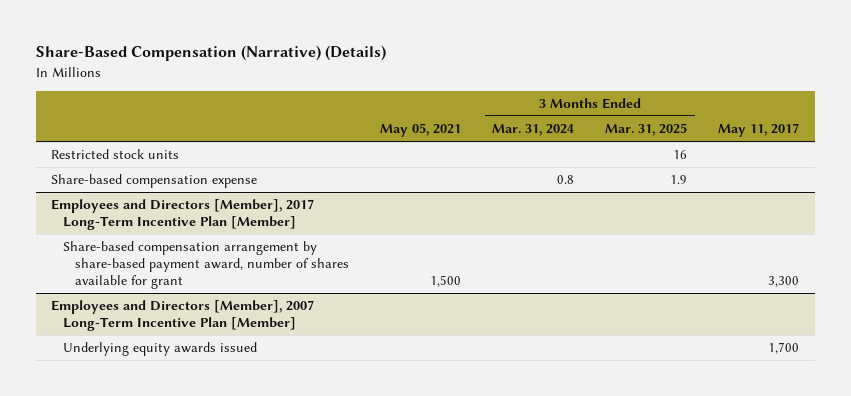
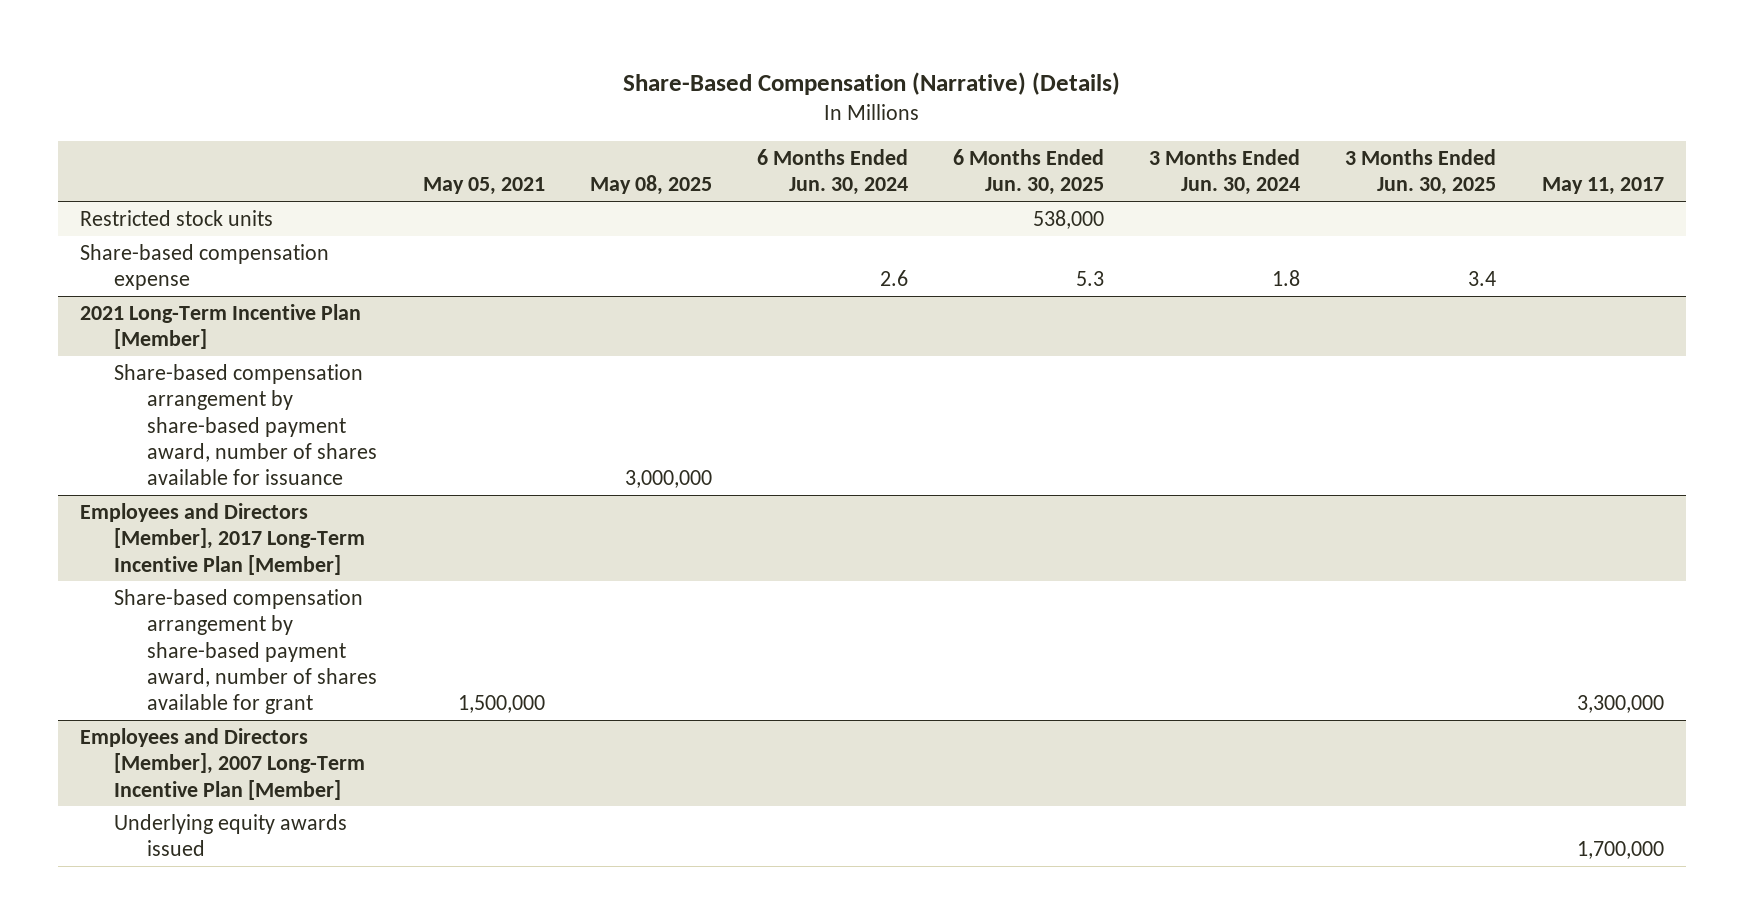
- | May 05, 2021 | 3 Months Ended Mar. 31, 2024 | 3 Months Ended Mar. 31, 2025 | May 11, 2017
+ | May 05, 2021 | May 08, 2025 | 6 Months Ended Jun. 30, 2024 | 6 Months Ended Jun. 30, 2025 | 3 Months Ended Jun. 30, 2024 | 3 Months Ended Jun. 30, 2025 | May 11, 2017
+ 2021 Long-Term Incentive Plan [Member]
+ Share-based compensation arrangement by share-based payment award, number of shares available for issuance | | 3,000,000 | | | | |
@ Employees and Directors [Member], 2017 Long-Term Incentive Plan [Member]
- Share-based compensation arrangement by share-based payment award, number of shares available for grant | 1,500 | | | 3,300
+ Share-based compensation arrangement by share-based payment award, number of shares available for grant | 1,500,000 | | | | | | 3,300,000
@ Employees and Directors [Member], 2007 Long-Term Incentive Plan [Member]
- Underlying equity awards issued | | | | 1,700
+ Underlying equity awards issued | | | | | | | 1,700,000

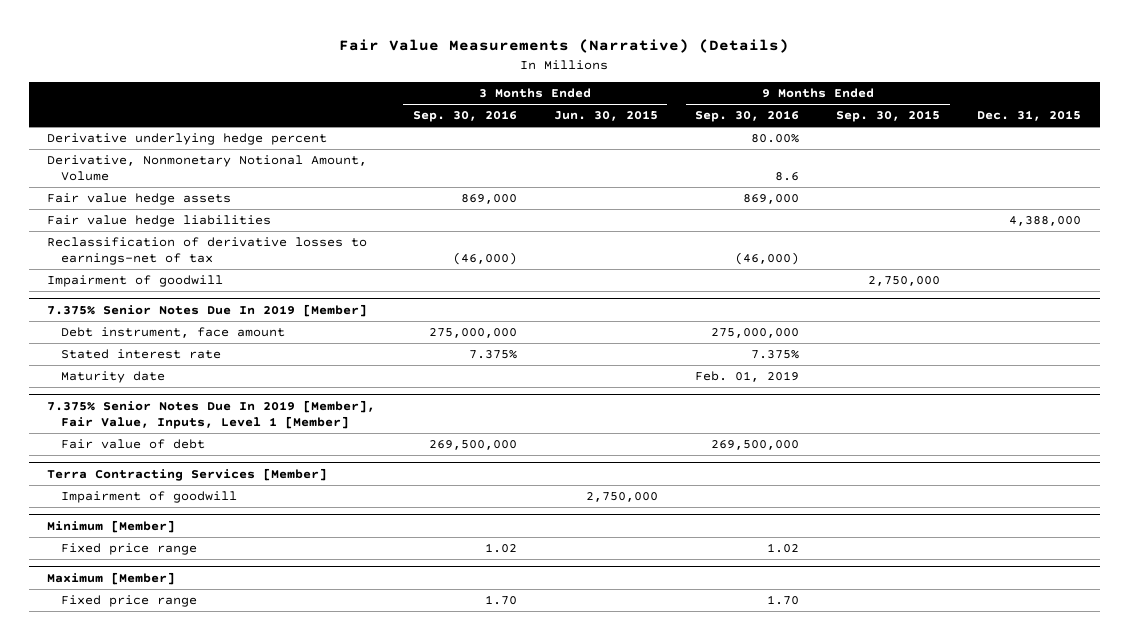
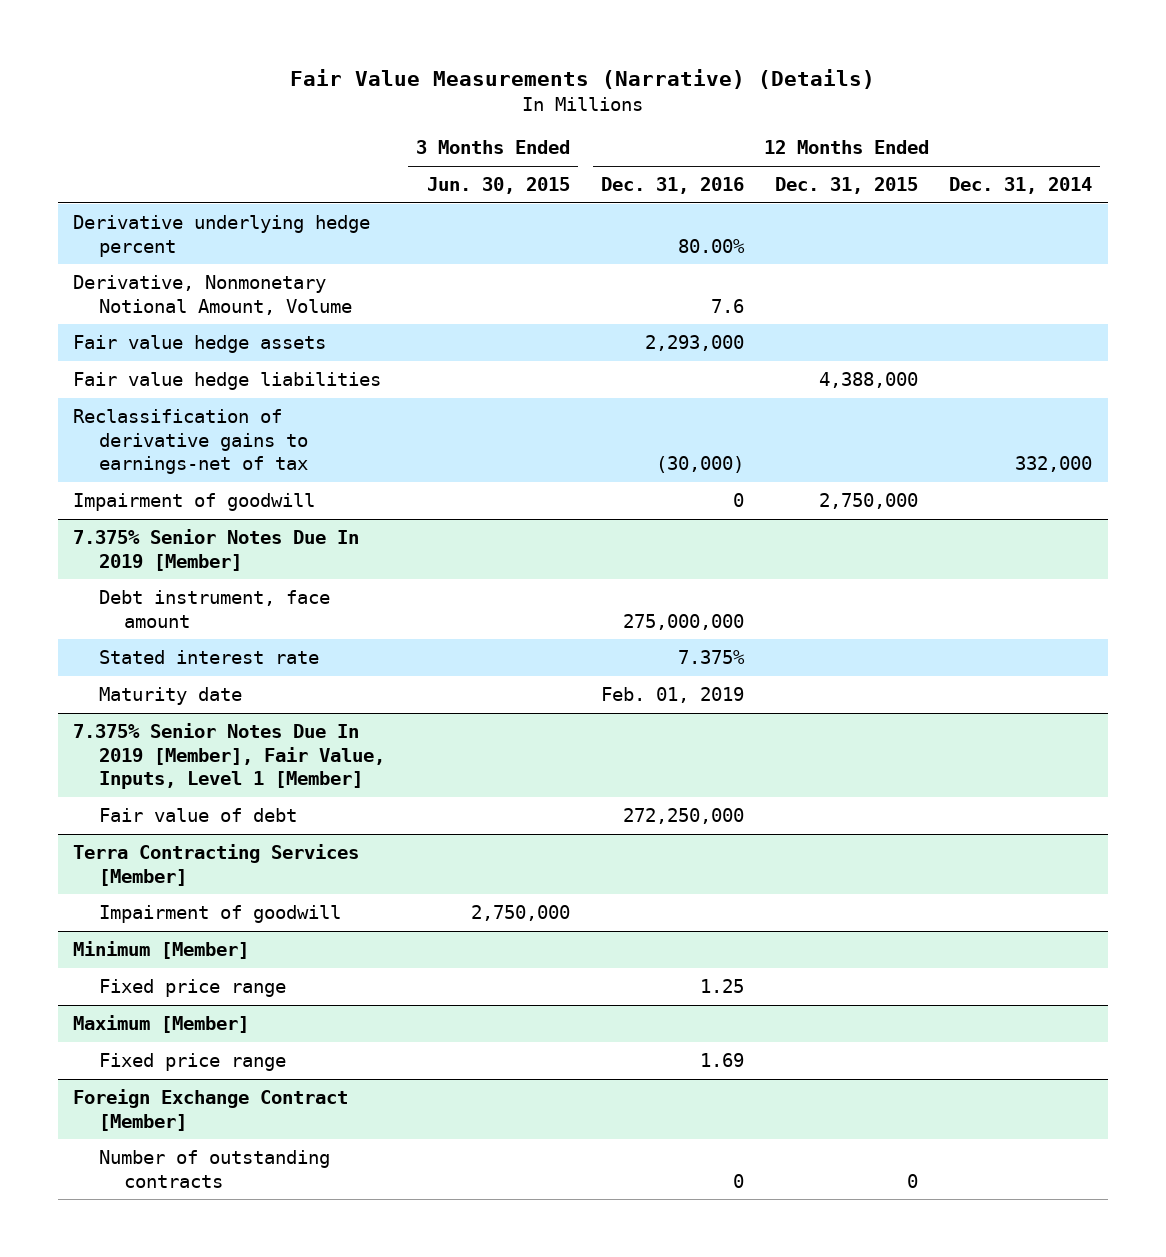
- | 3 Months Ended Sep. 30, 2016 | 3 Months Ended Jun. 30, 2015 | 9 Months Ended Sep. 30, 2016 | 9 Months Ended Sep. 30, 2015 | Dec. 31, 2015
+ | 3 Months Ended Jun. 30, 2015 | 12 Months Ended Dec. 31, 2016 | 12 Months Ended Dec. 31, 2015 | 12 Months Ended Dec. 31, 2014
- Reclassification of derivative losses to earnings-net of tax | (46,000) | | (46,000) | |
+ Reclassification of derivative gains to earnings-net of tax | | (30,000) | | 332,000
+ Foreign Exchange Contract [Member]
+ Number of outstanding contracts | | 0 | 0 |

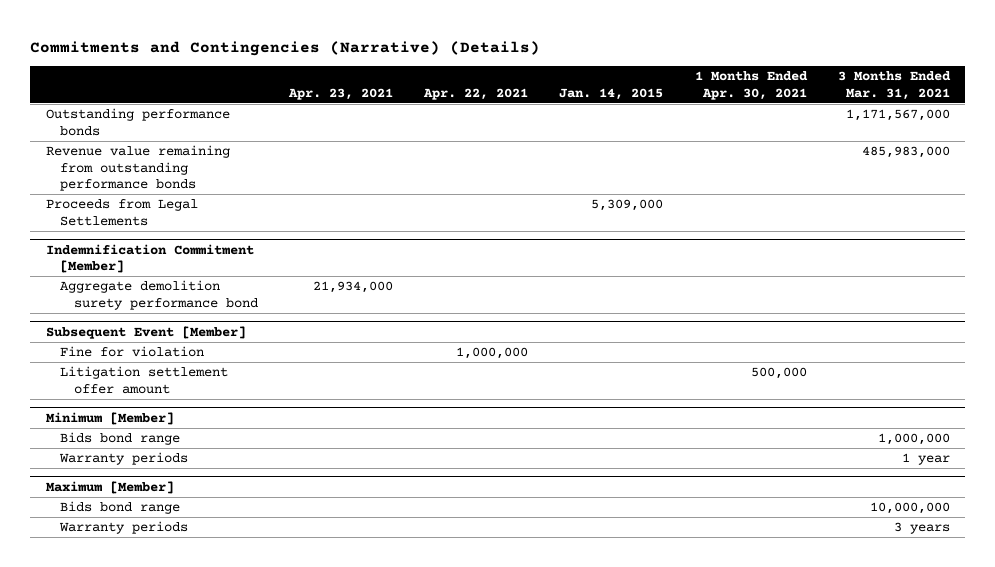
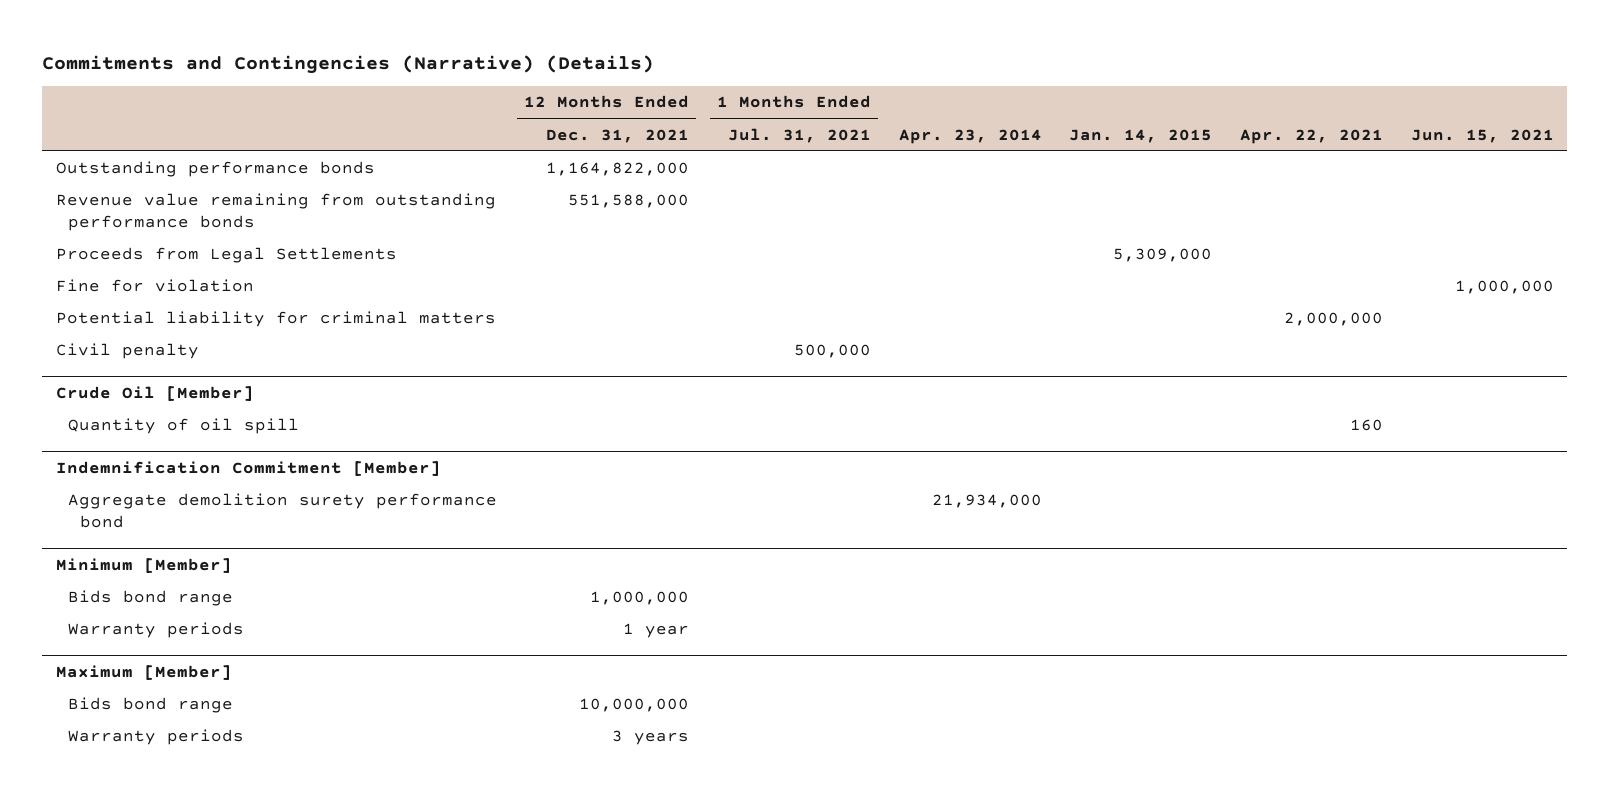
- | Apr. 23, 2021 | Apr. 22, 2021 | Jan. 14, 2015 | 1 Months Ended Apr. 30, 2021 | 3 Months Ended Mar. 31, 2021
+ | 12 Months Ended Dec. 31, 2021 | 1 Months Ended Jul. 31, 2021 | Apr. 23, 2014 | Jan. 14, 2015 | Apr. 22, 2021 | Jun. 15, 2021
+ Fine for violation | | | | | | 1,000,000
+ Potential liability for criminal matters | | | | | 2,000,000 |
+ Civil penalty | | 500,000 | | | |
+ Crude Oil [Member]
+ Quantity of oil spill | | | | | 160 |
- Subsequent Event [Member]
- Fine for violation | | 1,000,000 | | |
- Litigation settlement offer amount | | | | 500,000 |

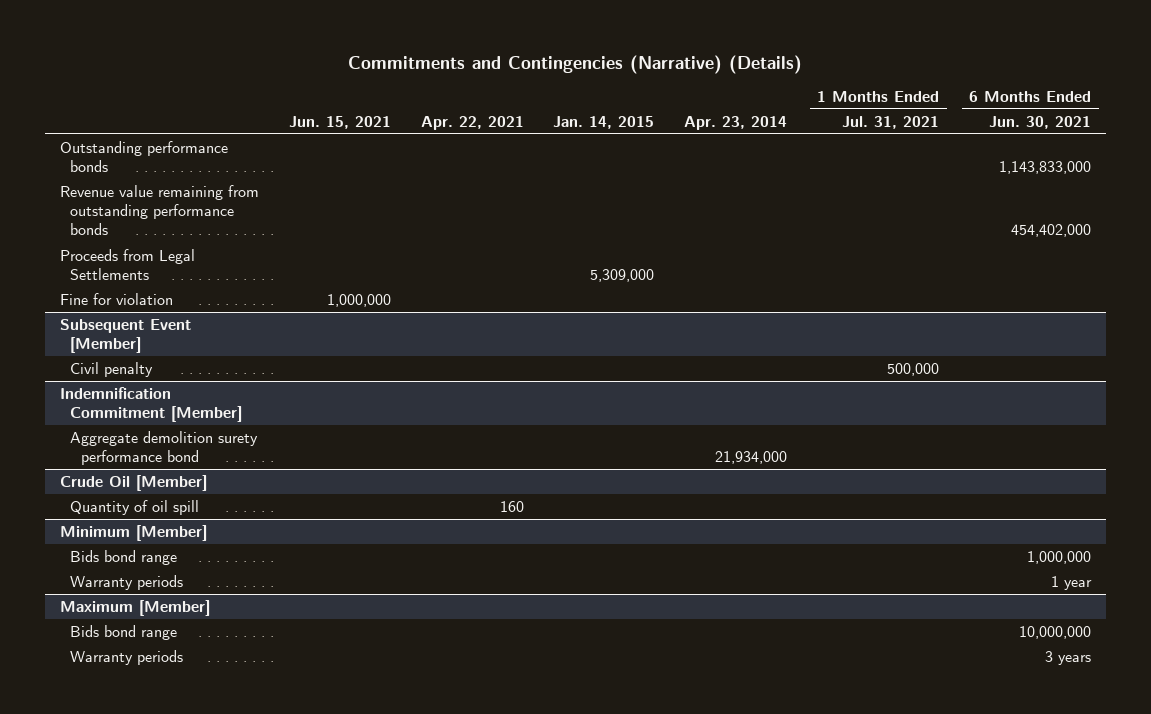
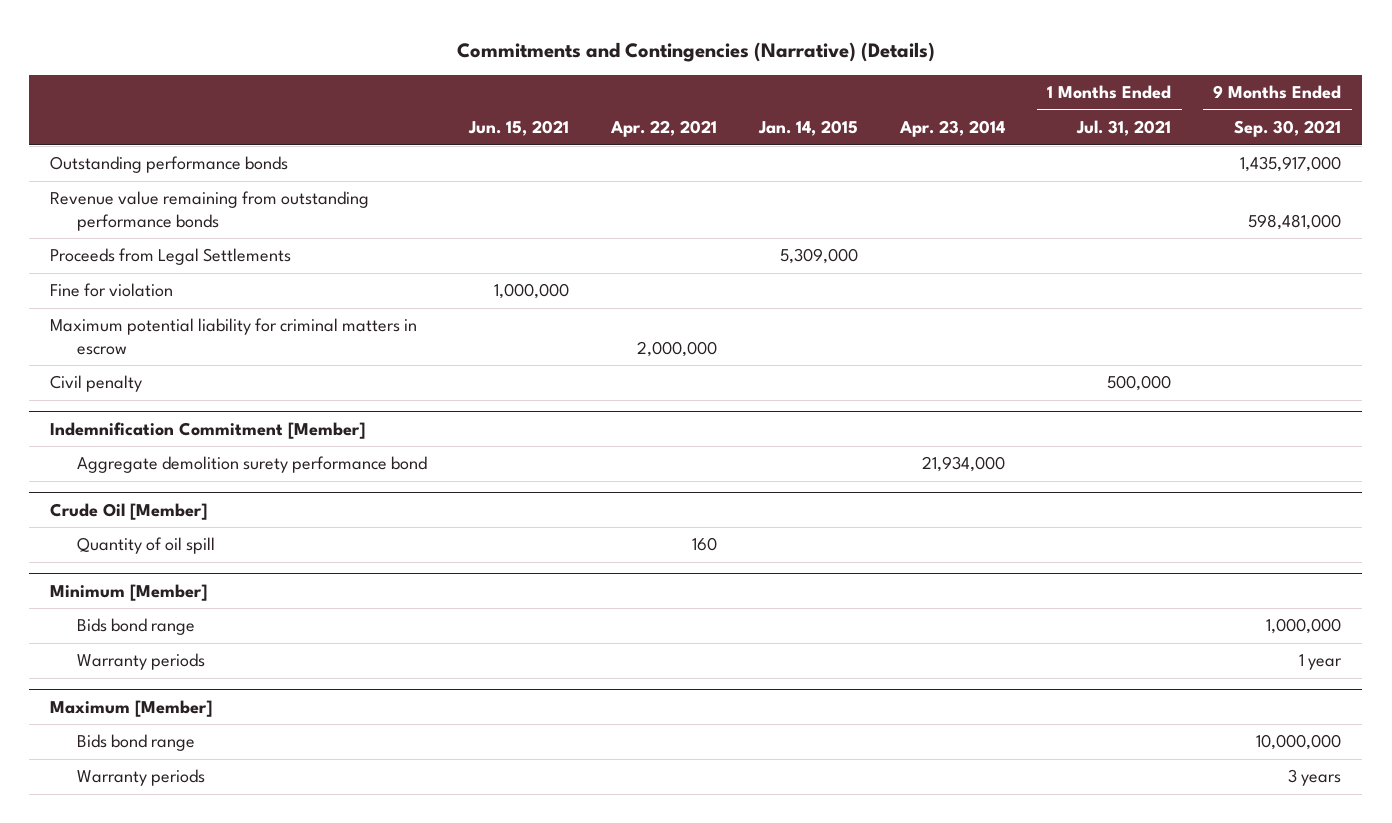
- | Jun. 15, 2021 | Apr. 22, 2021 | Jan. 14, 2015 | Apr. 23, 2014 | 1 Months Ended Jul. 31, 2021 | 6 Months Ended Jun. 30, 2021
+ | Jun. 15, 2021 | Apr. 22, 2021 | Jan. 14, 2015 | Apr. 23, 2014 | 1 Months Ended Jul. 31, 2021 | 9 Months Ended Sep. 30, 2021
- Subsequent Event [Member]
- Civil penalty | | | | | 500,000 |
+ Maximum potential liability for criminal matters in escrow | | 2,000,000 | | | |
+ Civil penalty | | | | | 500,000 |

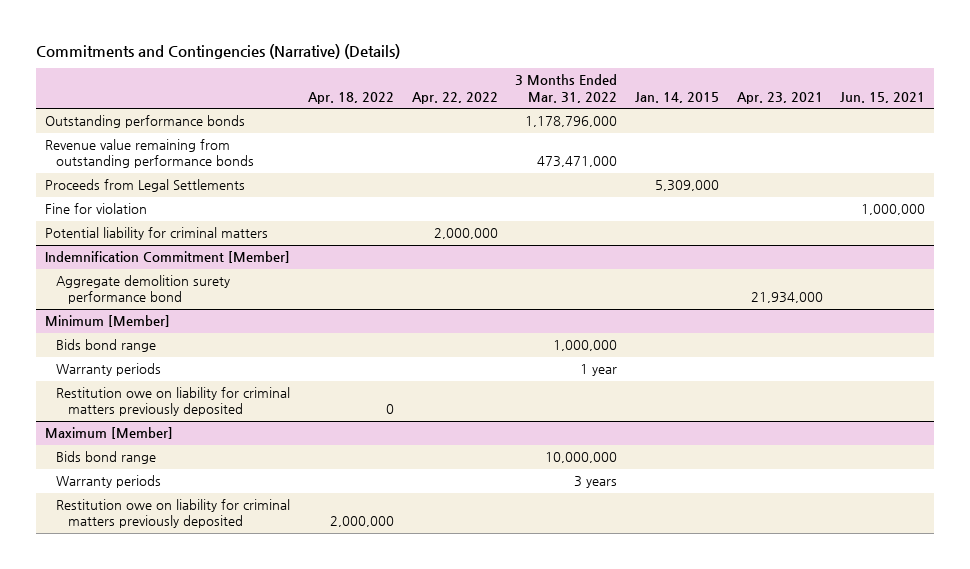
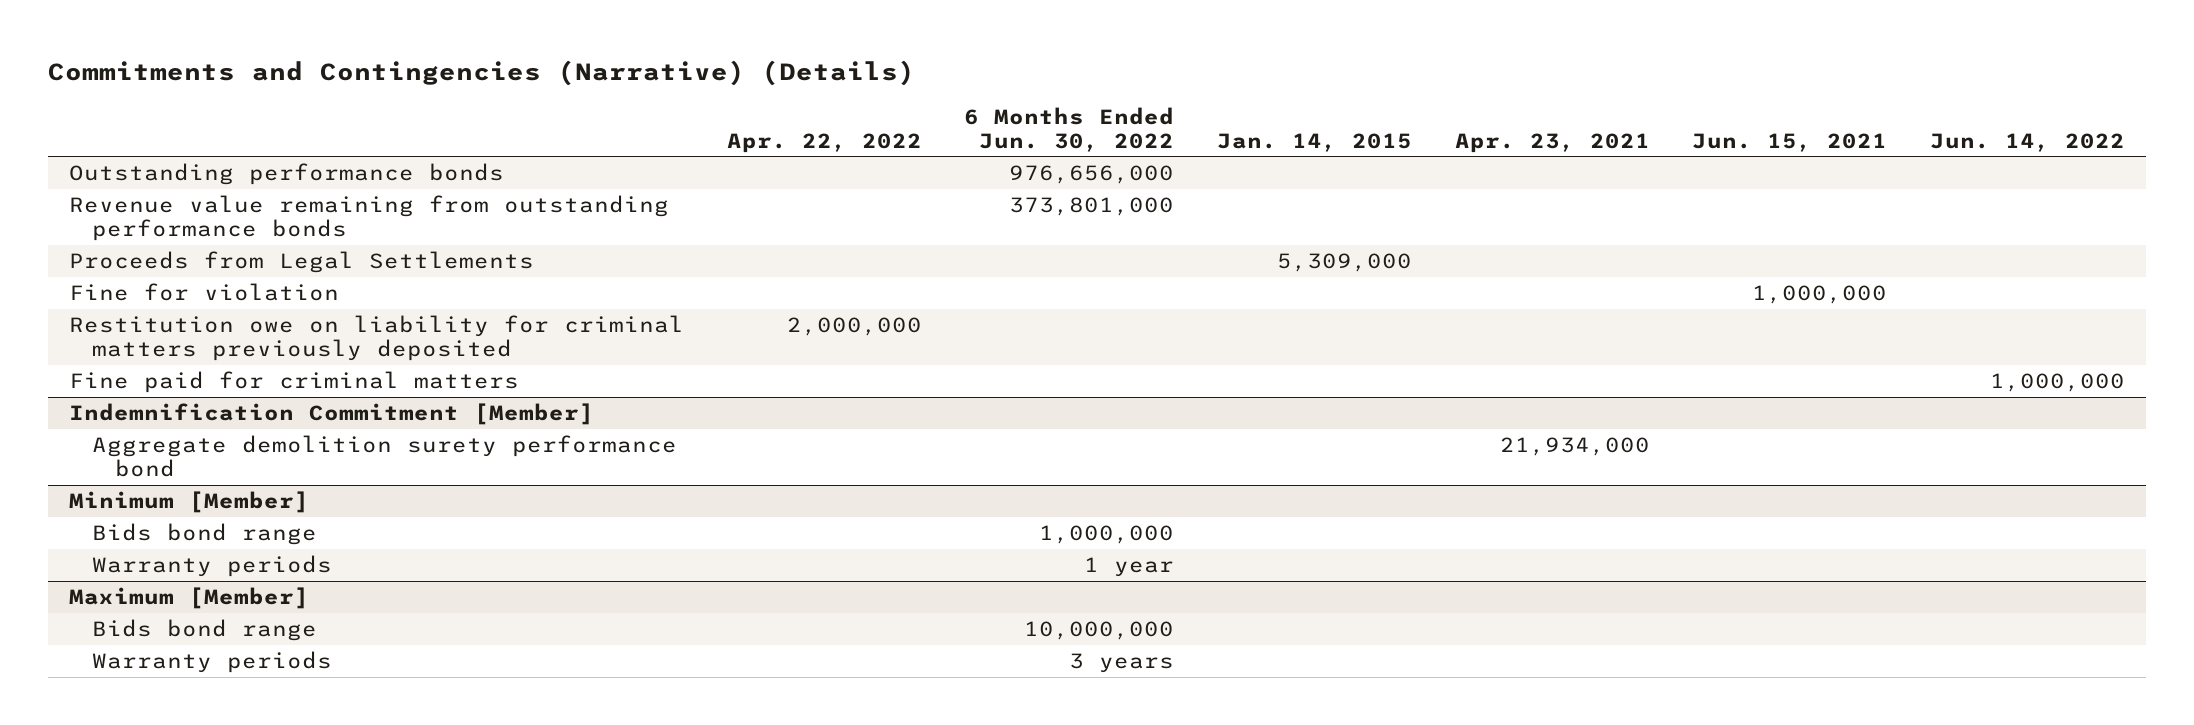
- | Apr. 18, 2022 | Apr. 22, 2022 | 3 Months Ended Mar. 31, 2022 | Jan. 14, 2015 | Apr. 23, 2021 | Jun. 15, 2021
+ | Apr. 22, 2022 | 6 Months Ended Jun. 30, 2022 | Jan. 14, 2015 | Apr. 23, 2021 | Jun. 15, 2021 | Jun. 14, 2022
- Potential liability for criminal matters | | 2,000,000 | | | |
+ Restitution owe on liability for criminal matters previously deposited | 2,000,000 | | | | |
+ Fine paid for criminal matters | | | | | | 1,000,000
@ Minimum [Member]
- Restitution owe on liability for criminal matters previously deposited | 0 | | | | |
@ Maximum [Member]
- Restitution owe on liability for criminal matters previously deposited | 2,000,000 | | | | |

